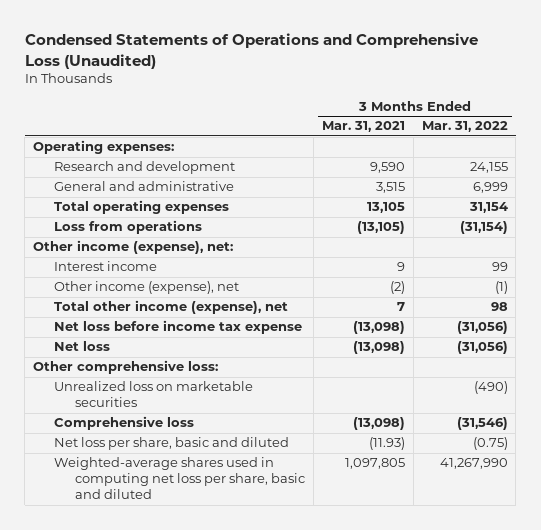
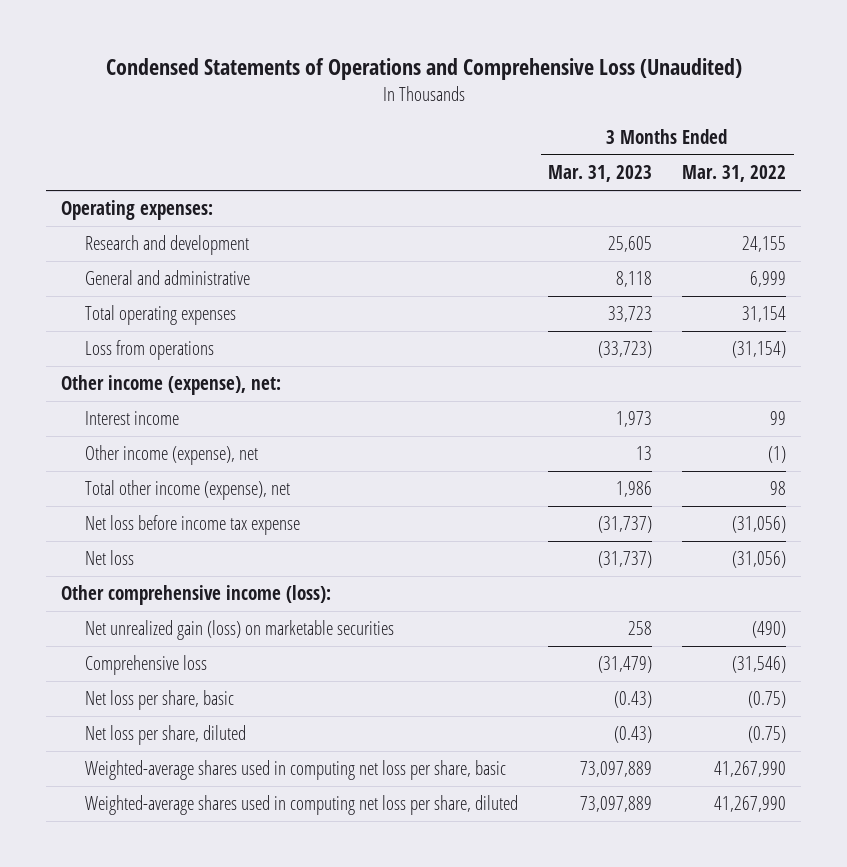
- | 3 Months Ended Mar. 31, 2021 | 3 Months Ended Mar. 31, 2022
+ | 3 Months Ended Mar. 31, 2023 | 3 Months Ended Mar. 31, 2022
- Other comprehensive loss:
- Unrealized loss on marketable securities | | (490)
+ Other comprehensive income (loss):
+ Net unrealized gain (loss) on marketable securities | 258 | (490)
- Net loss per share, basic and diluted | (11.93) | (0.75)
- Weighted-average shares used in computing net loss per share, basic and diluted | 1,097,805 | 41,267,990
+ Net loss per share, basic | (0.43) | (0.75)
+ Net loss per share, diluted | (0.43) | (0.75)
+ Weighted-average shares used in computing net loss per share, basic | 73,097,889 | 41,267,990
+ Weighted-average shares used in computing net loss per share, diluted | 73,097,889 | 41,267,990

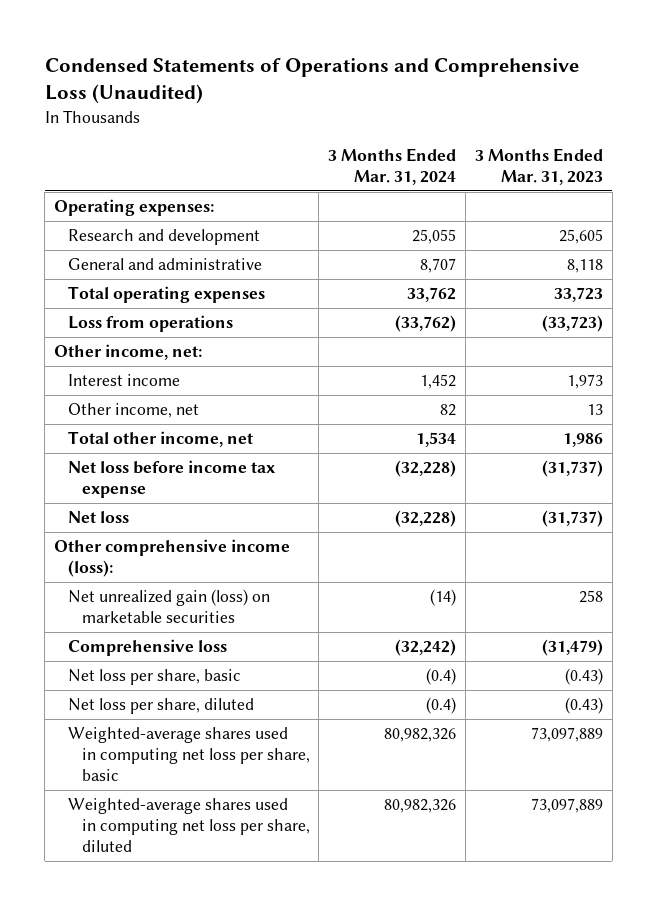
- | 3 Months Ended Mar. 31, 2023 | 3 Months Ended Mar. 31, 2022
+ | 3 Months Ended Mar. 31, 2024 | 3 Months Ended Mar. 31, 2023
- Other income (expense), net:
+ Other income, net:
- Other income (expense), net | 13 | (1)
- Total other income (expense), net | 1,986 | 98
+ Other income, net | 82 | 13
+ Total other income, net | 1,534 | 1,986

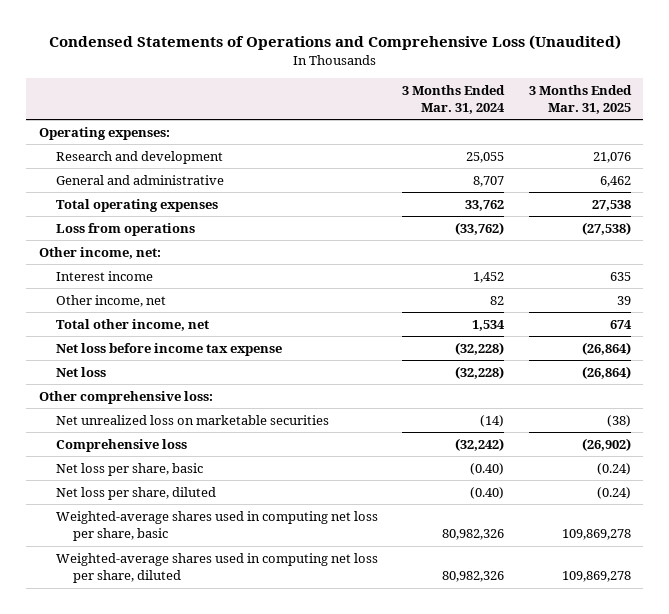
- | 3 Months Ended Mar. 31, 2024 | 3 Months Ended Mar. 31, 2023
+ | 3 Months Ended Mar. 31, 2024 | 3 Months Ended Mar. 31, 2025
- Other comprehensive income (loss):
- Net unrealized gain (loss) on marketable securities | (14) | 258
+ Other comprehensive loss:
+ Net unrealized loss on marketable securities | (14) | (38)
- Net loss per share, basic | (0.4) | (0.43)
- Net loss per share, diluted | (0.4) | (0.43)
+ Net loss per share, basic | (0.40) | (0.24)
+ Net loss per share, diluted | (0.40) | (0.24)

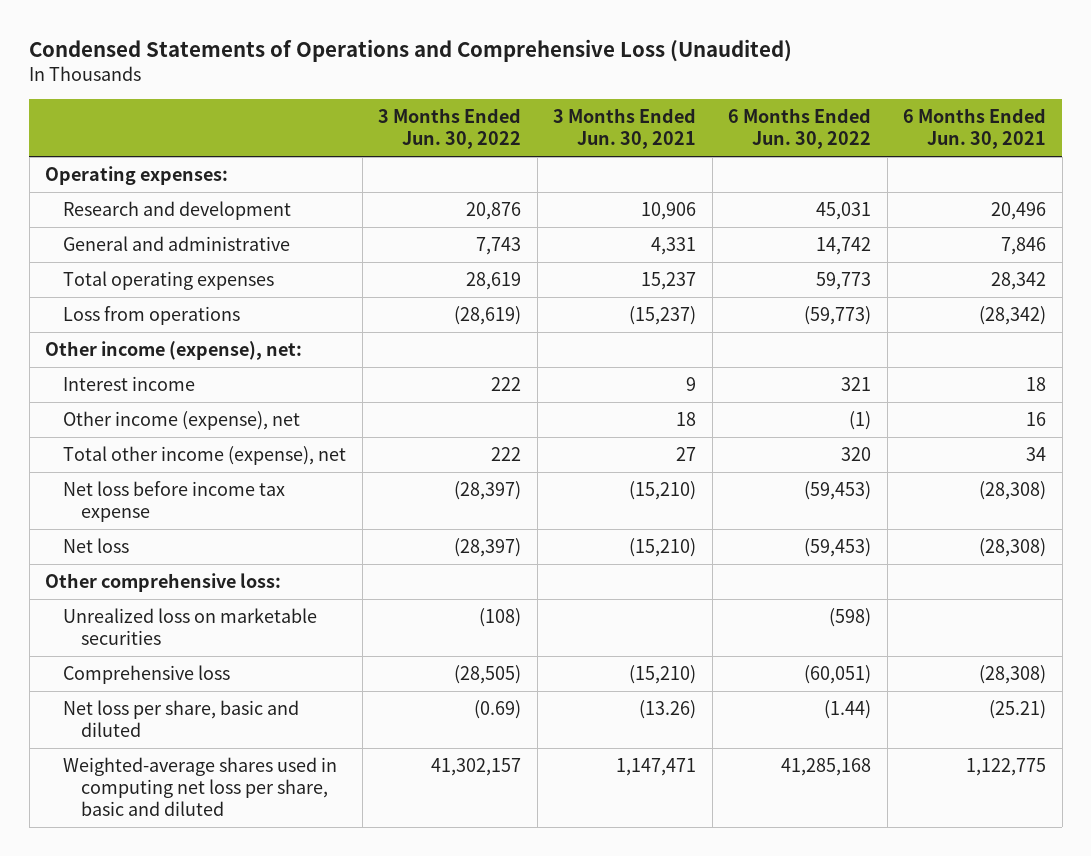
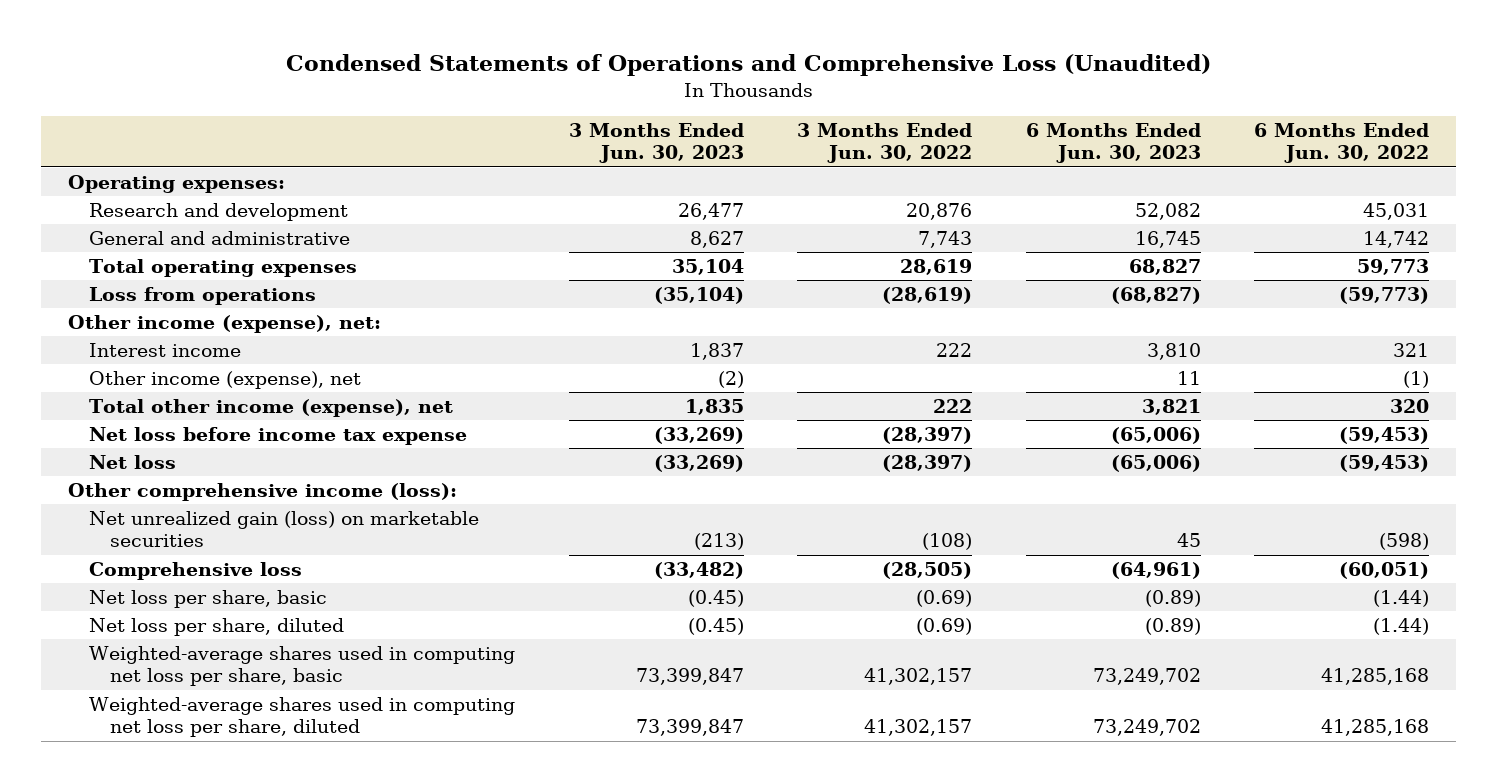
- | 3 Months Ended Jun. 30, 2022 | 3 Months Ended Jun. 30, 2021 | 6 Months Ended Jun. 30, 2022 | 6 Months Ended Jun. 30, 2021
+ | 3 Months Ended Jun. 30, 2023 | 3 Months Ended Jun. 30, 2022 | 6 Months Ended Jun. 30, 2023 | 6 Months Ended Jun. 30, 2022
- Other comprehensive loss:
- Unrealized loss on marketable securities | (108) | | (598) |
+ Other comprehensive income (loss):
+ Net unrealized gain (loss) on marketable securities | (213) | (108) | 45 | (598)
- Net loss per share, basic and diluted | (0.69) | (13.26) | (1.44) | (25.21)
- Weighted-average shares used in computing net loss per share, basic and diluted | 41,302,157 | 1,147,471 | 41,285,168 | 1,122,775
+ Net loss per share, basic | (0.45) | (0.69) | (0.89) | (1.44)
+ Net loss per share, diluted | (0.45) | (0.69) | (0.89) | (1.44)
+ Weighted-average shares used in computing net loss per share, basic | 73,399,847 | 41,302,157 | 73,249,702 | 41,285,168
+ Weighted-average shares used in computing net loss per share, diluted | 73,399,847 | 41,302,157 | 73,249,702 | 41,285,168

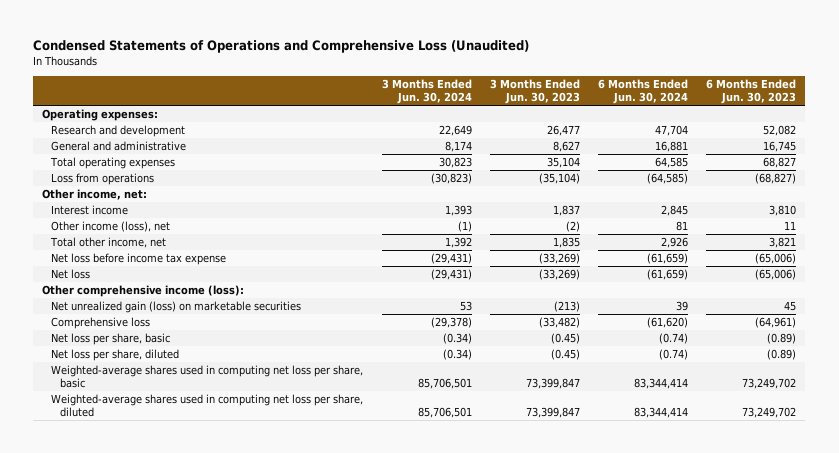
- | 3 Months Ended Jun. 30, 2023 | 3 Months Ended Jun. 30, 2022 | 6 Months Ended Jun. 30, 2023 | 6 Months Ended Jun. 30, 2022
+ | 3 Months Ended Jun. 30, 2024 | 3 Months Ended Jun. 30, 2023 | 6 Months Ended Jun. 30, 2024 | 6 Months Ended Jun. 30, 2023
- Other income (expense), net:
+ Other income, net:
- Other income (expense), net | (2) | | 11 | (1)
- Total other income (expense), net | 1,835 | 222 | 3,821 | 320
+ Other income (loss), net | (1) | (2) | 81 | 11
+ Total other income, net | 1,392 | 1,835 | 2,926 | 3,821

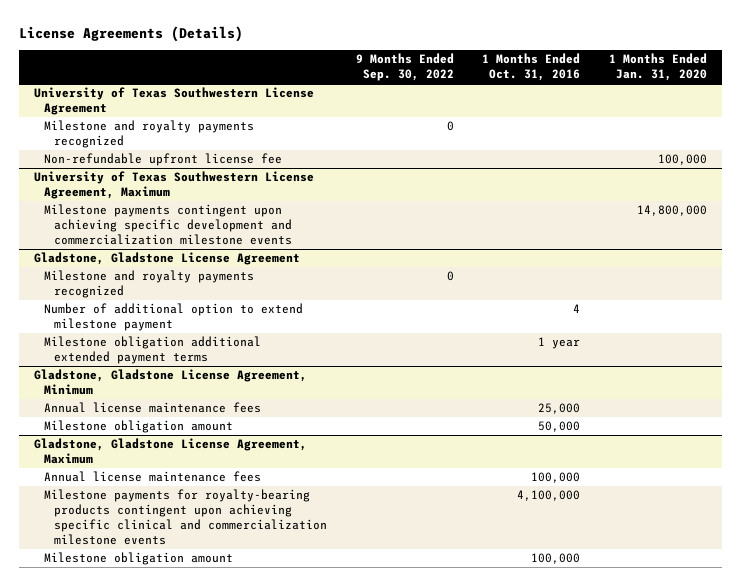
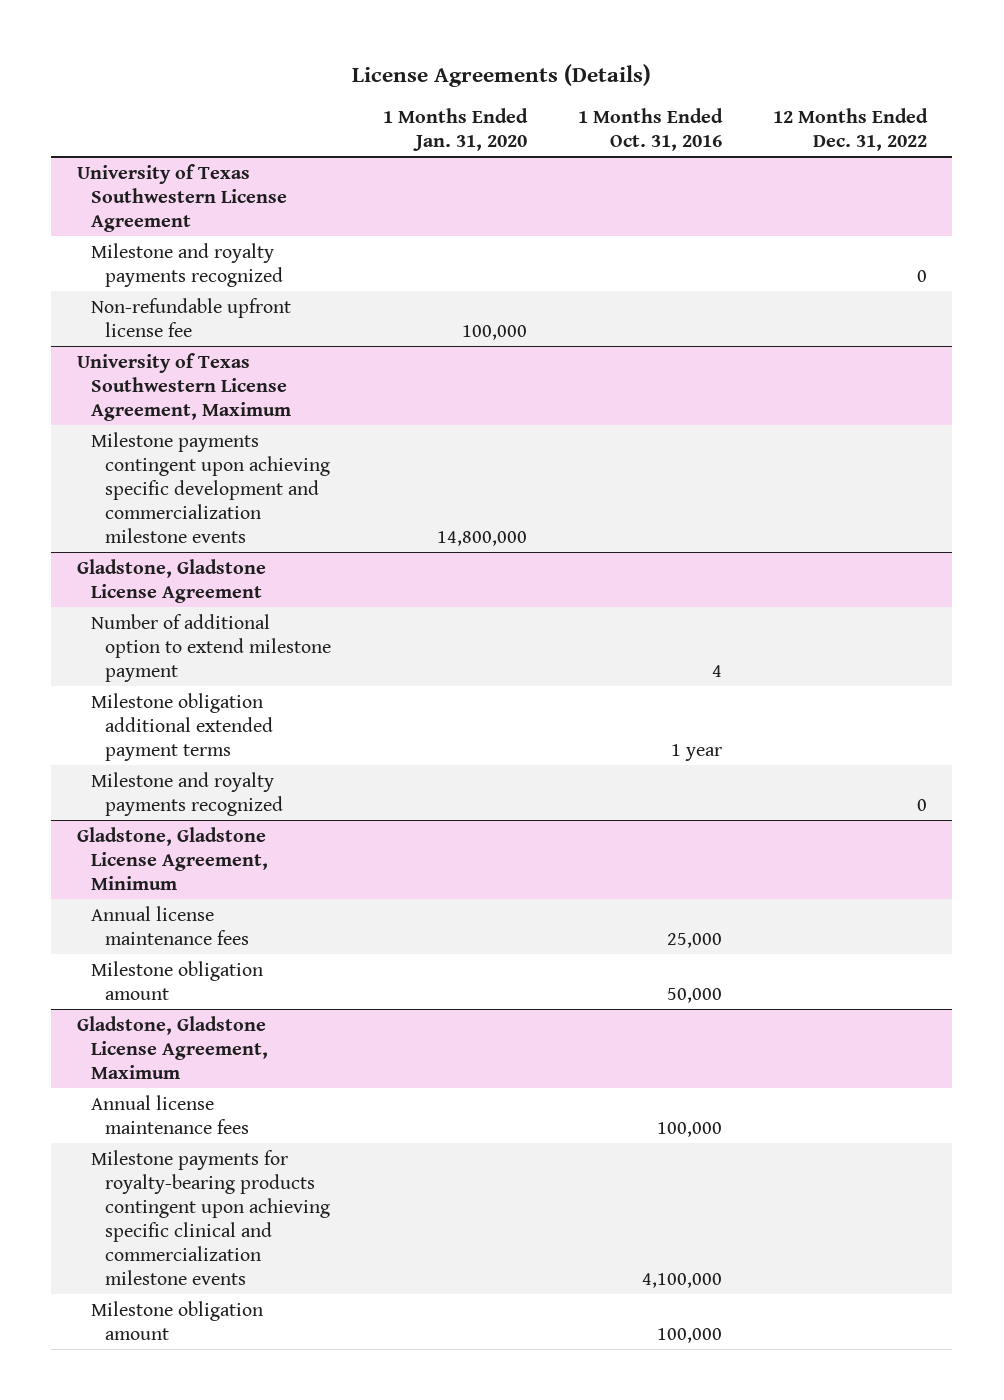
- | 9 Months Ended Sep. 30, 2022 | 1 Months Ended Oct. 31, 2016 | 1 Months Ended Jan. 31, 2020
+ | 1 Months Ended Jan. 31, 2020 | 1 Months Ended Oct. 31, 2016 | 12 Months Ended Dec. 31, 2022
@ Gladstone, Gladstone License Agreement
moved down: Milestone and royalty payments recognized | | | 0

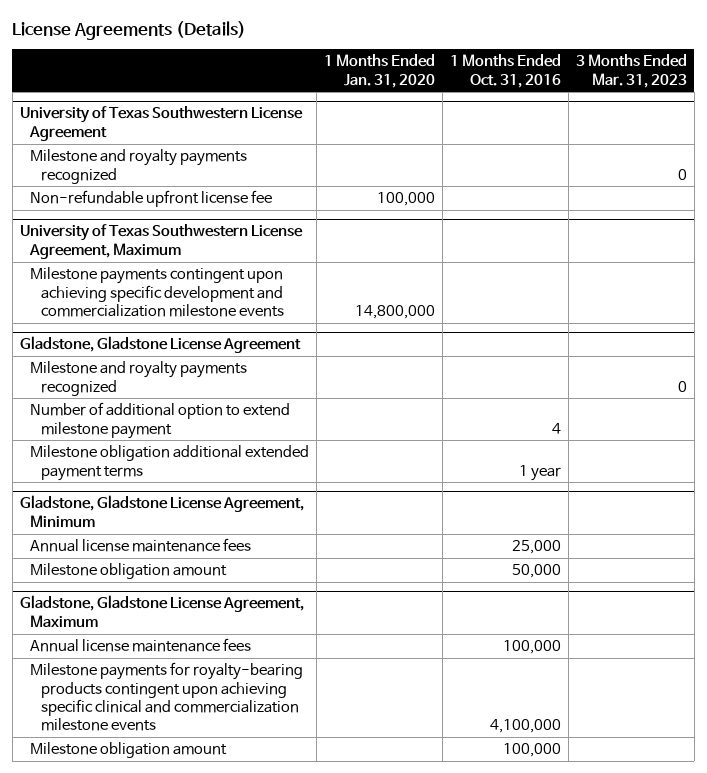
- | 1 Months Ended Jan. 31, 2020 | 1 Months Ended Oct. 31, 2016 | 12 Months Ended Dec. 31, 2022
+ | 1 Months Ended Jan. 31, 2020 | 1 Months Ended Oct. 31, 2016 | 3 Months Ended Mar. 31, 2023
@ Gladstone, Gladstone License Agreement
moved up: Milestone and royalty payments recognized | | | 0

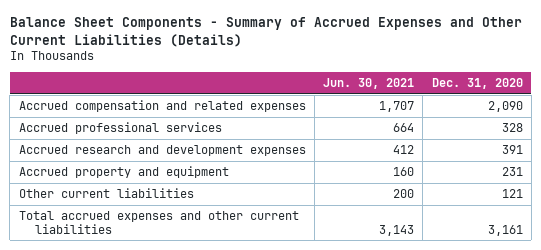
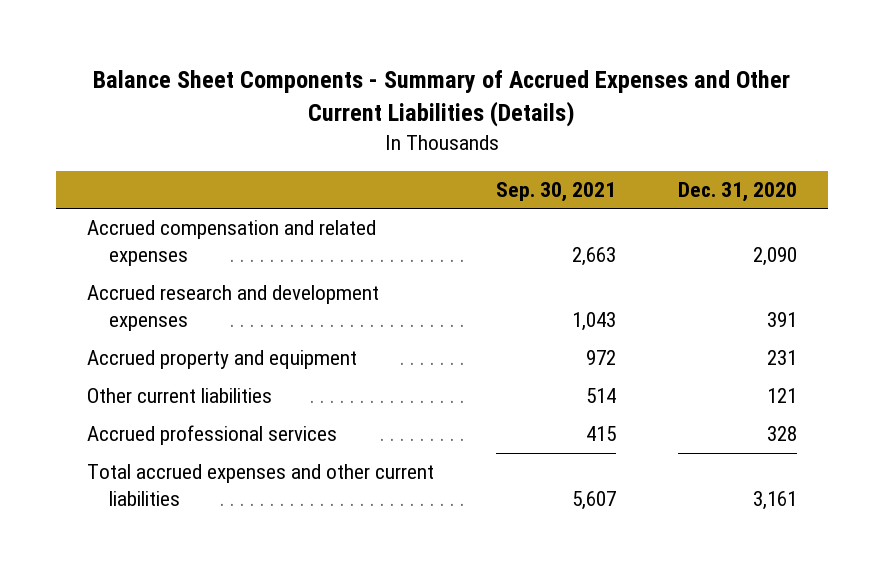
- | Jun. 30, 2021 | Dec. 31, 2020
+ | Sep. 30, 2021 | Dec. 31, 2020
moved down: Accrued professional services | 415 | 328

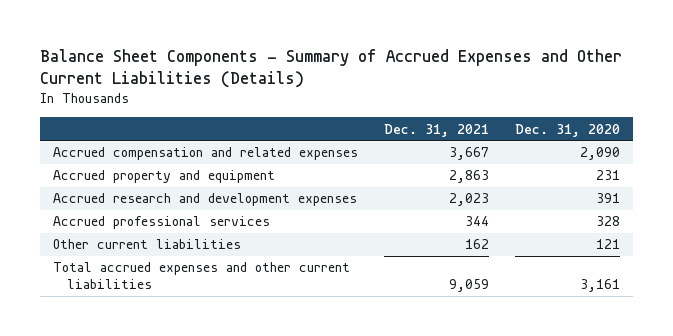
- | Sep. 30, 2021 | Dec. 31, 2020
+ | Dec. 31, 2021 | Dec. 31, 2020
moved down: Accrued research and development expenses | 2,023 | 391
moved down: Other current liabilities | 162 | 121

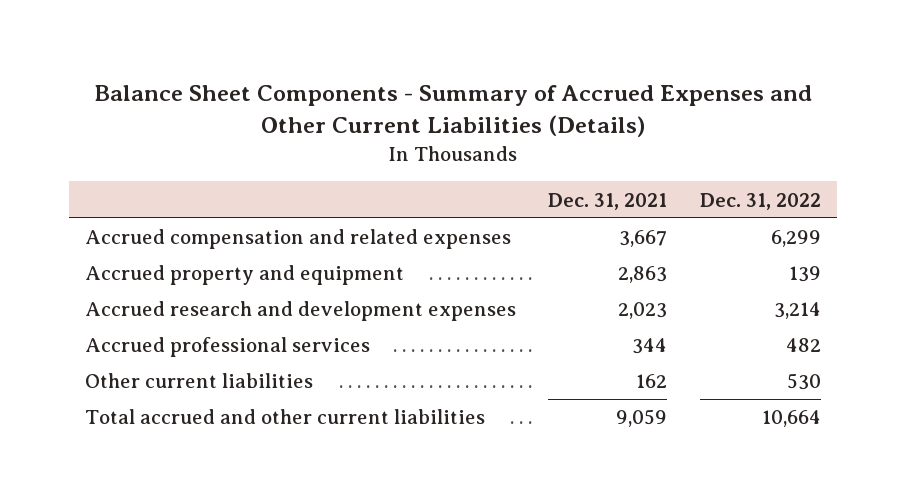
- | Dec. 31, 2021 | Dec. 31, 2020
+ | Dec. 31, 2021 | Dec. 31, 2022
- Total accrued expenses and other current liabilities | 9,059 | 3,161
+ Total accrued and other current liabilities | 9,059 | 10,664

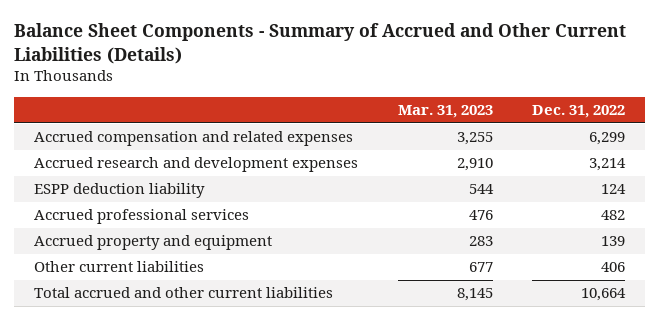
- Balance Sheet Components - Summary of Accrued Expenses and Other Current Liabilities (Details)
+ Balance Sheet Components - Summary of Accrued and Other Current Liabilities (Details)
- | Dec. 31, 2021 | Dec. 31, 2022
+ | Mar. 31, 2023 | Dec. 31, 2022
+ ESPP deduction liability | 544 | 124
- Other current liabilities | 162 | 530
moved down: Accrued property and equipment | 283 | 139
+ Other current liabilities | 677 | 406

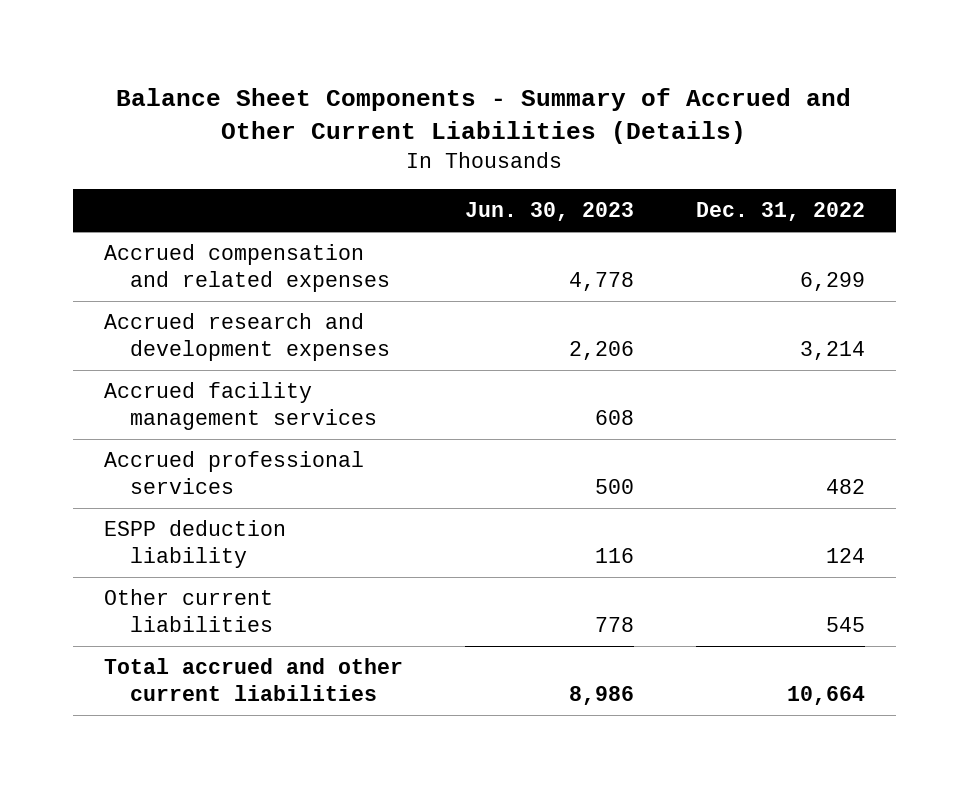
- | Mar. 31, 2023 | Dec. 31, 2022
+ | Jun. 30, 2023 | Dec. 31, 2022
+ Accrued facility management services | 608 |
- Accrued property and equipment | 283 | 139
- Other current liabilities | 677 | 406
moved down: ESPP deduction liability | 116 | 124
+ Other current liabilities | 778 | 545

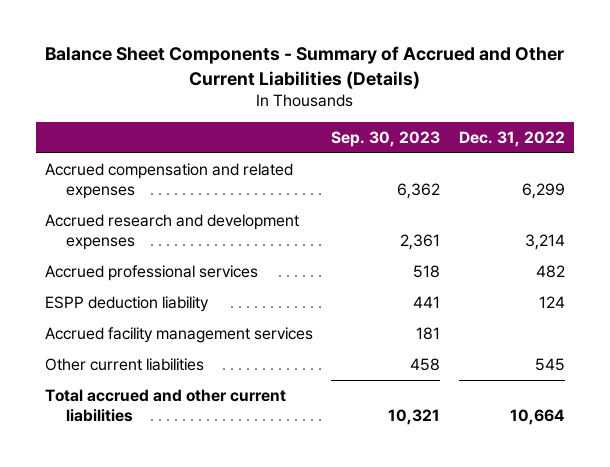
- | Jun. 30, 2023 | Dec. 31, 2022
+ | Sep. 30, 2023 | Dec. 31, 2022
moved down: Accrued facility management services | 181 |

